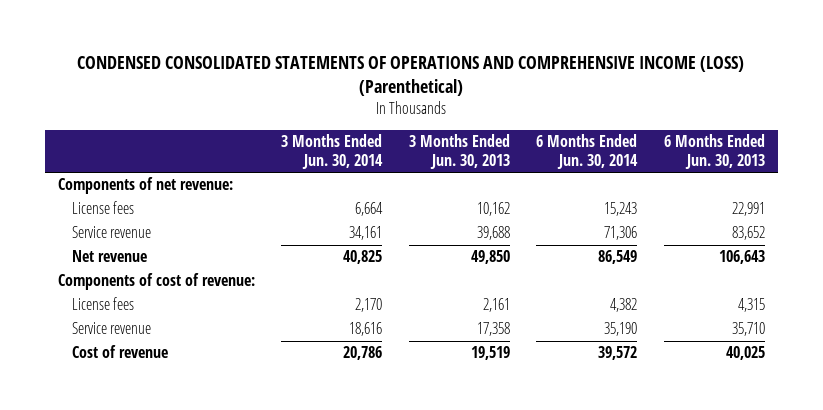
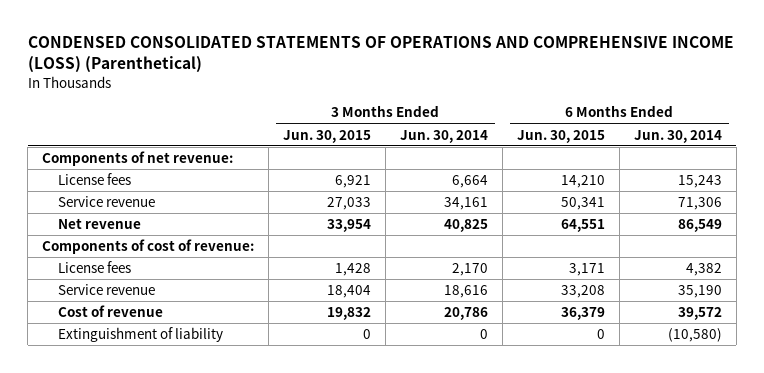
- | 3 Months Ended Jun. 30, 2014 | 3 Months Ended Jun. 30, 2013 | 6 Months Ended Jun. 30, 2014 | 6 Months Ended Jun. 30, 2013
+ | 3 Months Ended Jun. 30, 2015 | 3 Months Ended Jun. 30, 2014 | 6 Months Ended Jun. 30, 2015 | 6 Months Ended Jun. 30, 2014
+ Extinguishment of liability | 0 | 0 | 0 | (10,580)

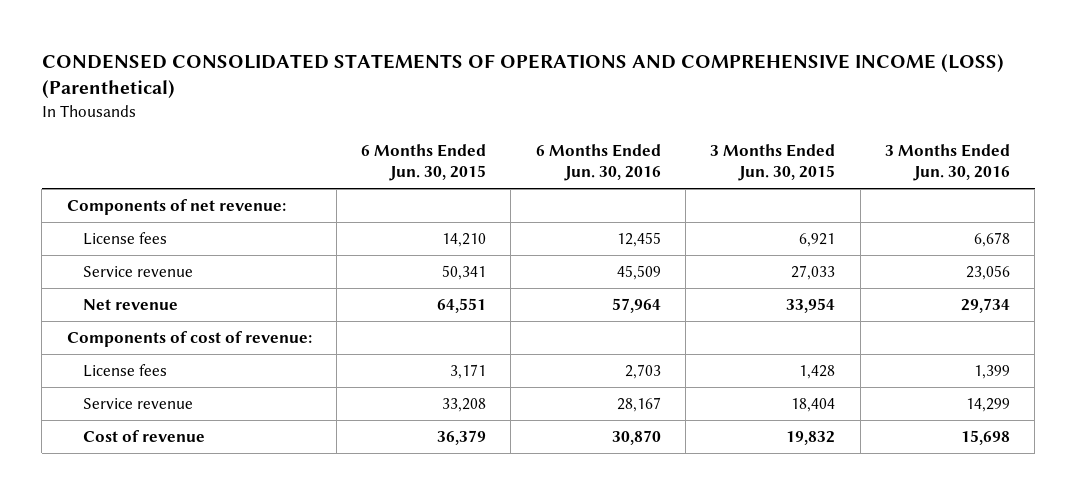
- | 3 Months Ended Jun. 30, 2015 | 3 Months Ended Jun. 30, 2014 | 6 Months Ended Jun. 30, 2015 | 6 Months Ended Jun. 30, 2014
+ | 6 Months Ended Jun. 30, 2015 | 6 Months Ended Jun. 30, 2016 | 3 Months Ended Jun. 30, 2015 | 3 Months Ended Jun. 30, 2016
- Extinguishment of liability | 0 | 0 | 0 | (10,580)

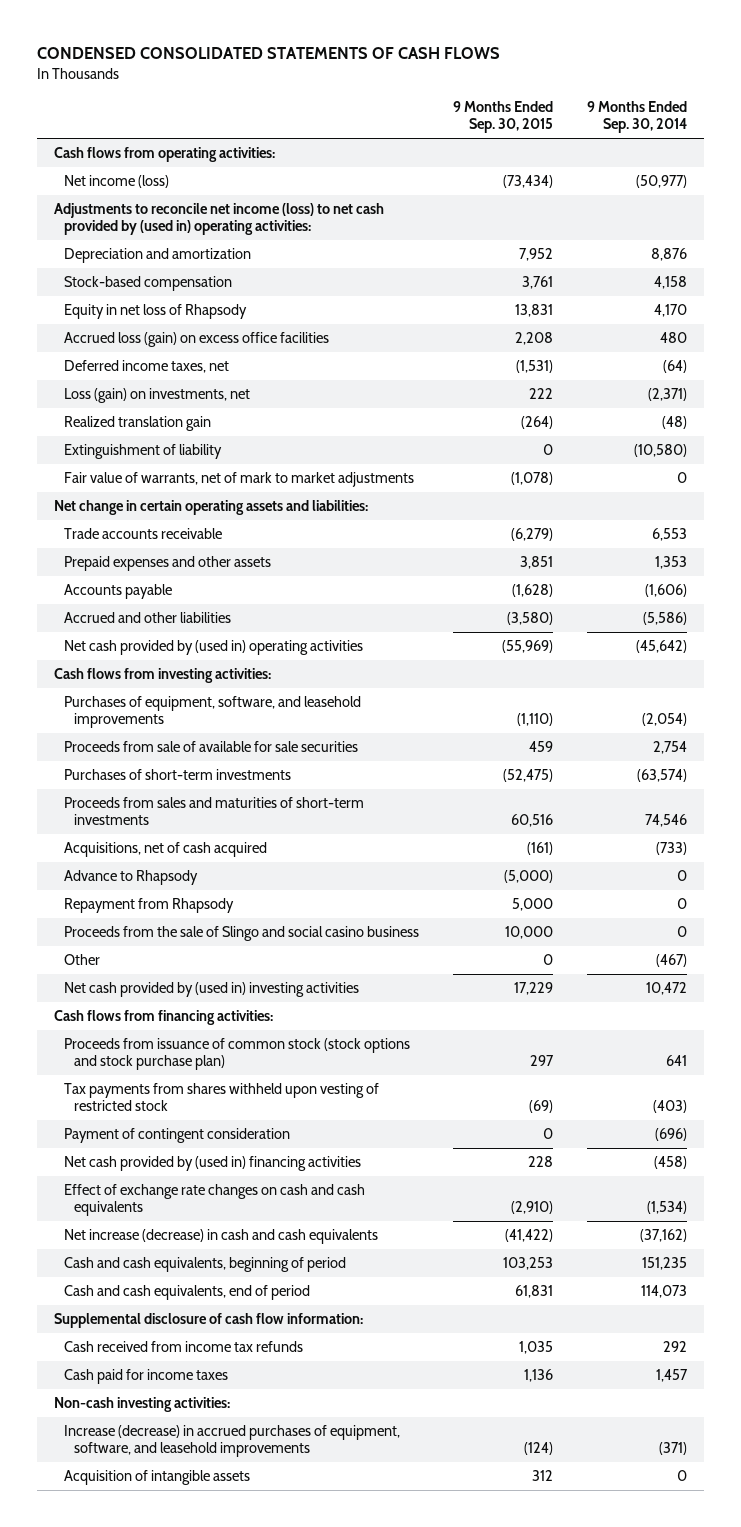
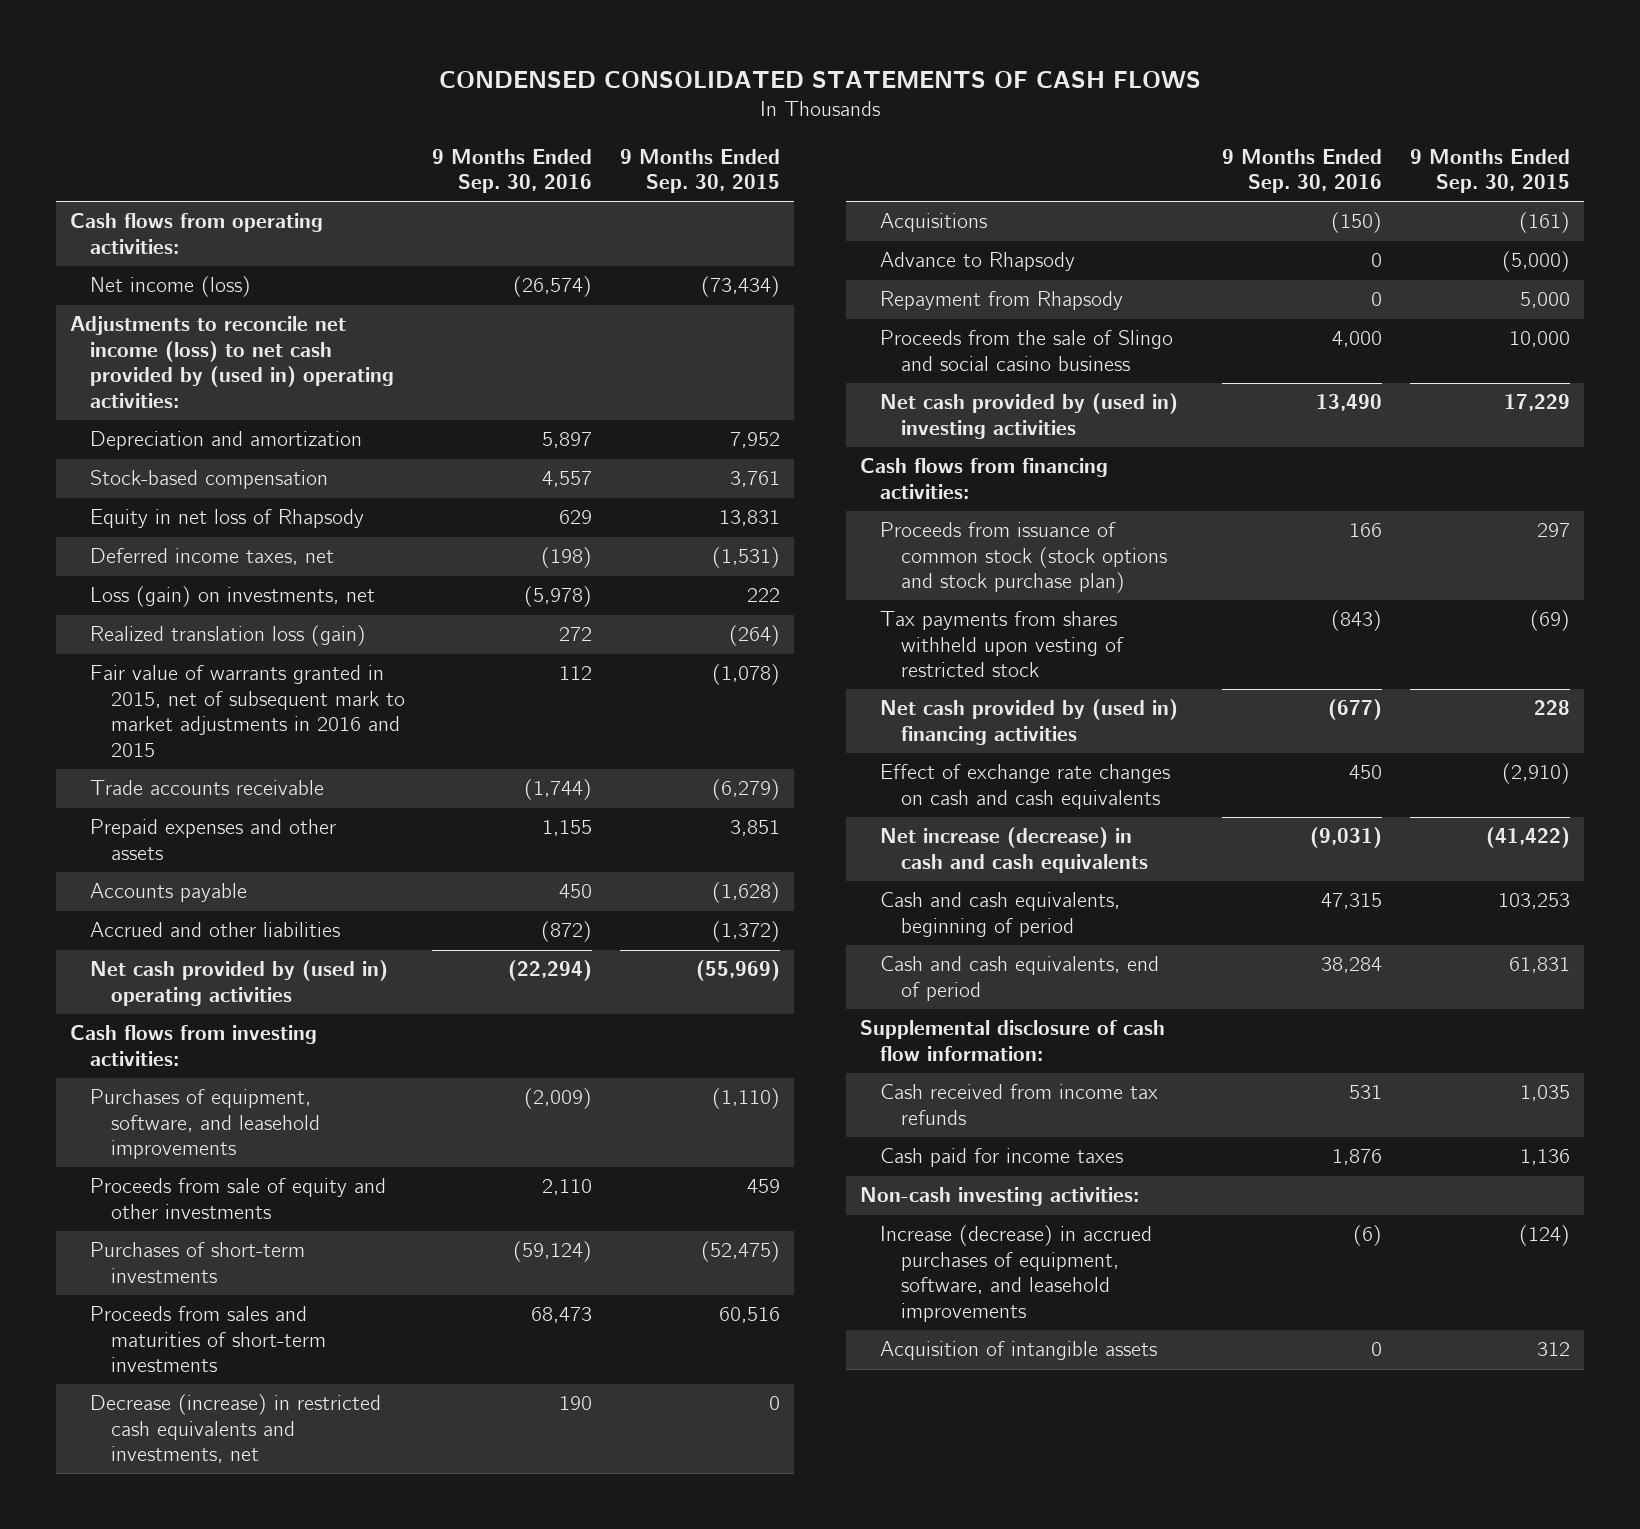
- | 9 Months Ended Sep. 30, 2015 | 9 Months Ended Sep. 30, 2014
+ | 9 Months Ended Sep. 30, 2016 | 9 Months Ended Sep. 30, 2015
- Accrued loss (gain) on excess office facilities | 2,208 | 480
- Realized translation gain | (264) | (48)
- Extinguishment of liability | 0 | (10,580)
- Fair value of warrants, net of mark to market adjustments | (1,078) | 0
- Net change in certain operating assets and liabilities:
+ Realized translation loss (gain) | 272 | (264)
+ Fair value of warrants granted in 2015, net of subsequent mark to market adjustments in 2016 and 2015 | 112 | (1,078)
- Accrued and other liabilities | (3,580) | (5,586)
+ Accrued and other liabilities | (872) | (1,372)
- Proceeds from sale of available for sale securities | 459 | 2,754
+ Proceeds from sale of equity and other investments | 2,110 | 459
- Acquisitions, net of cash acquired | (161) | (733)
+ Decrease (increase) in restricted cash equivalents and investments, net | 190 | 0
+ Acquisitions | (150) | (161)
- Other | 0 | (467)
- Payment of contingent consideration | 0 | (696)

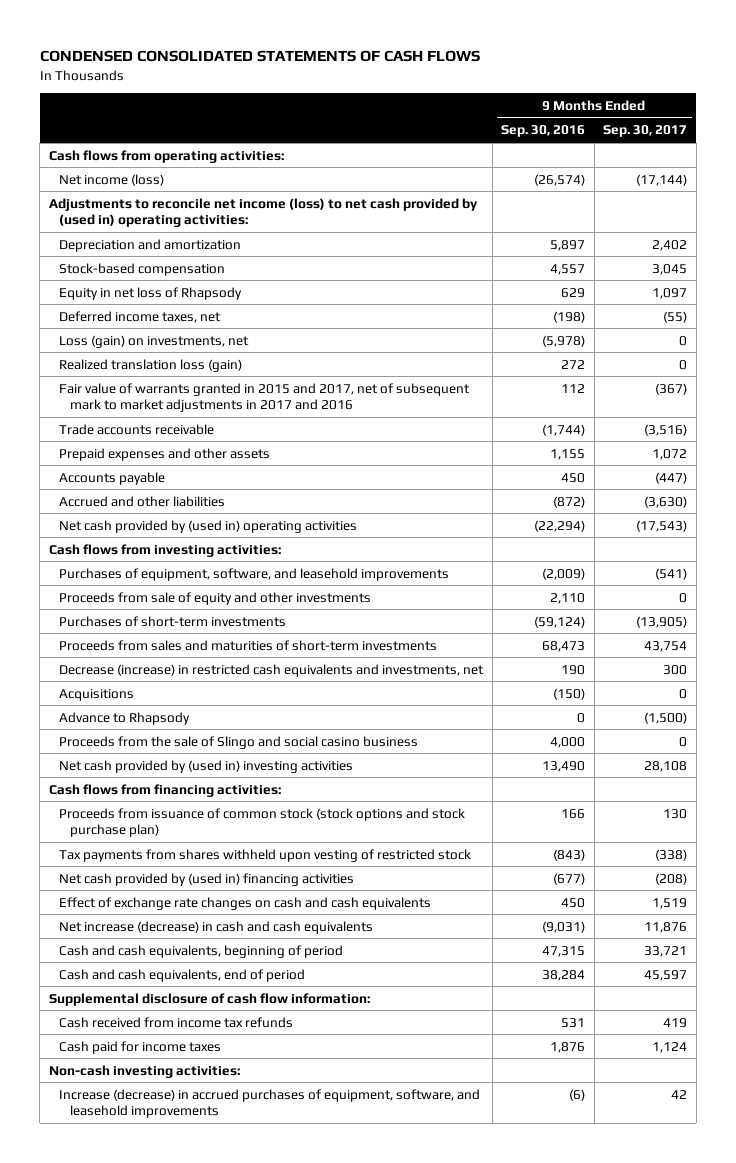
- | 9 Months Ended Sep. 30, 2016 | 9 Months Ended Sep. 30, 2015
+ | 9 Months Ended Sep. 30, 2016 | 9 Months Ended Sep. 30, 2017
- Fair value of warrants granted in 2015, net of subsequent mark to market adjustments in 2016 and 2015 | 112 | (1,078)
+ Fair value of warrants granted in 2015 and 2017, net of subsequent mark to market adjustments in 2017 and 2016 | 112 | (367)
- Repayment from Rhapsody | 0 | 5,000
- Acquisition of intangible assets | 0 | 312

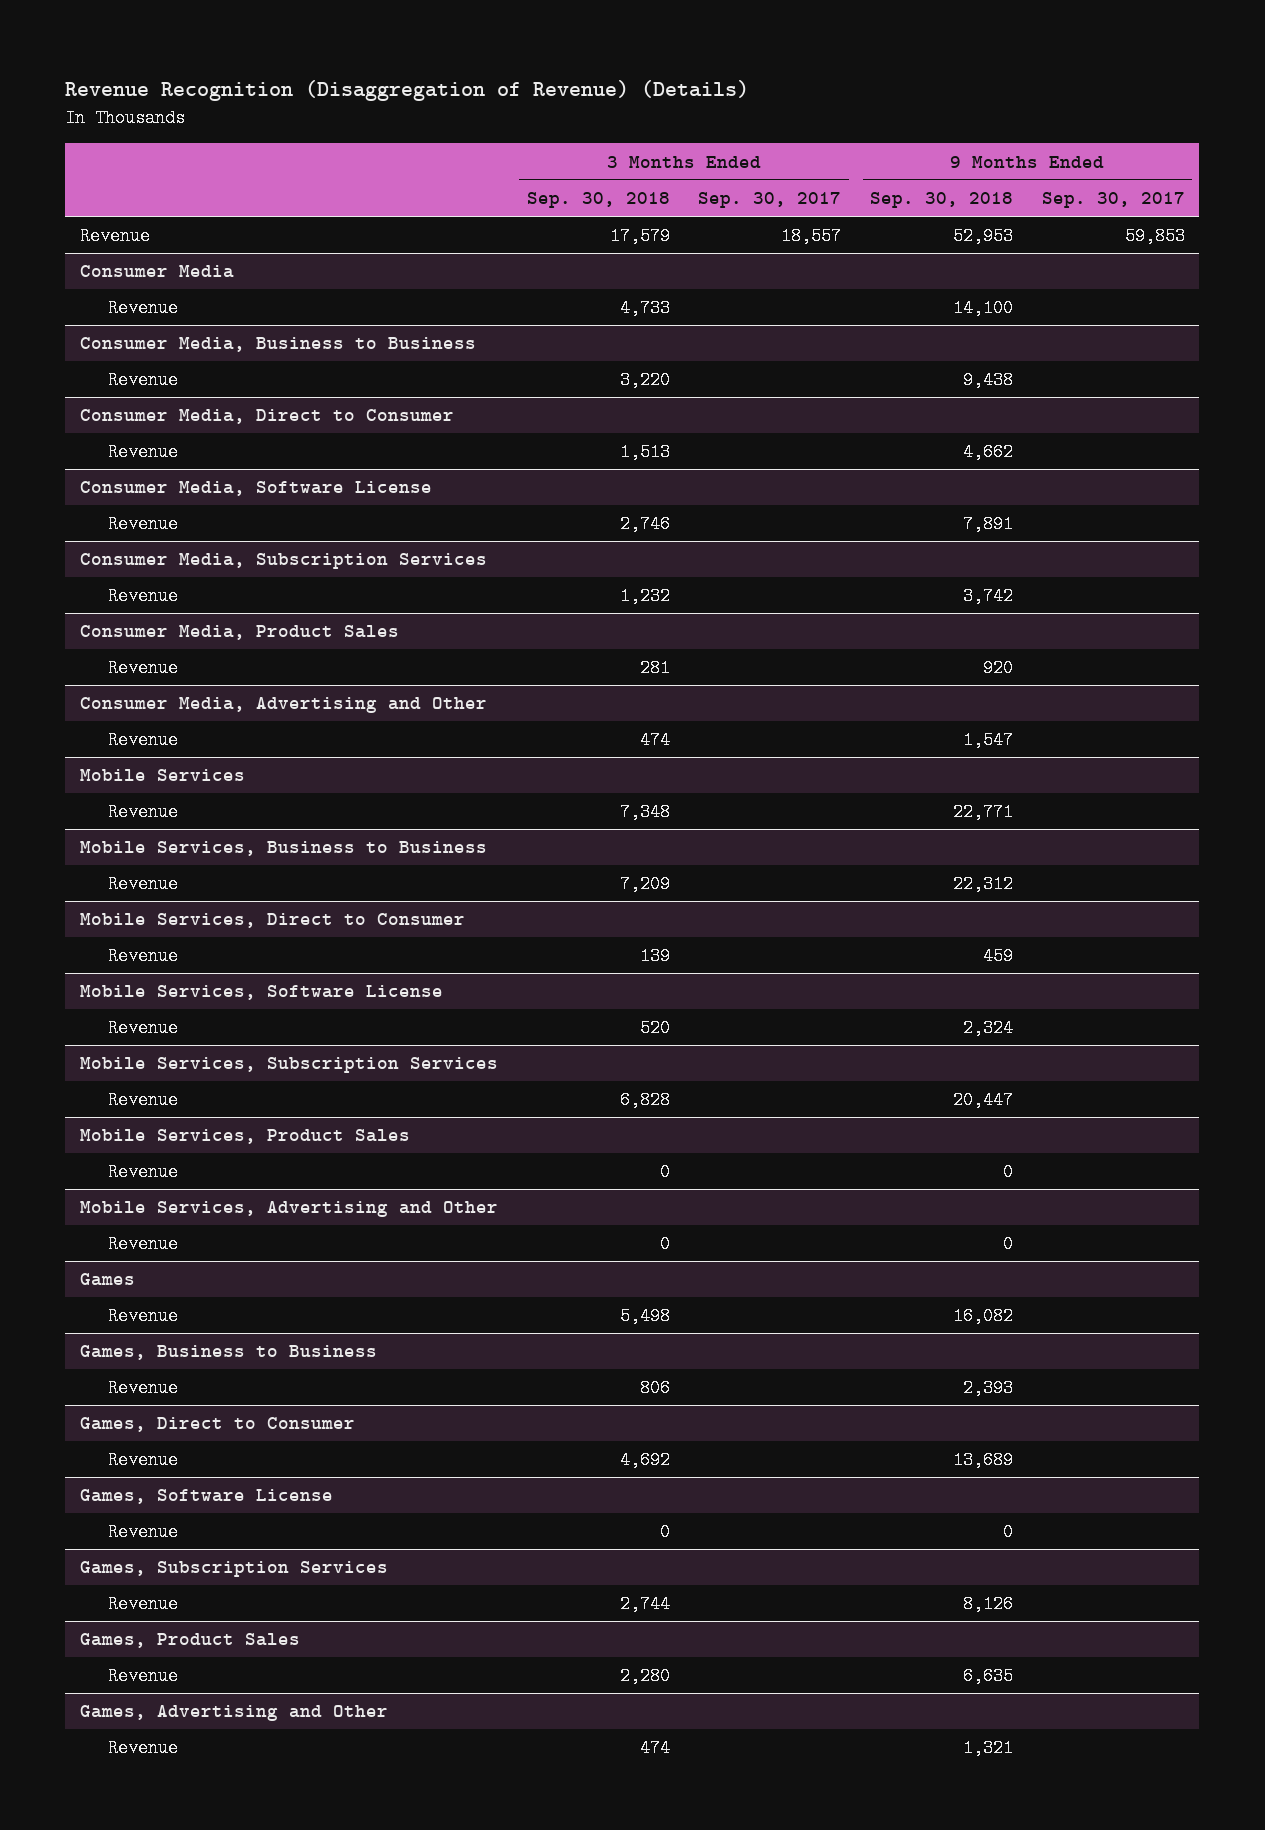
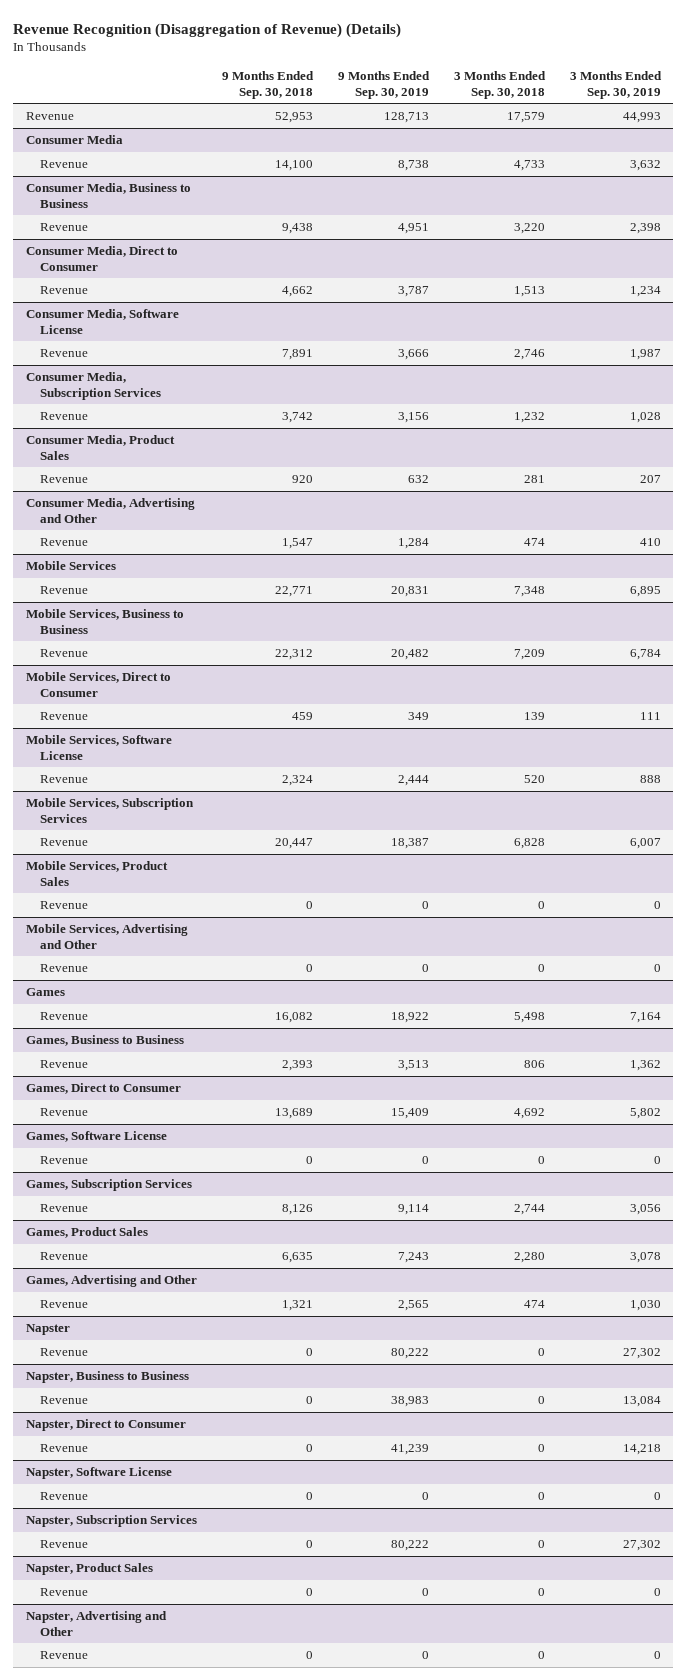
- | 3 Months Ended Sep. 30, 2018 | 3 Months Ended Sep. 30, 2017 | 9 Months Ended Sep. 30, 2018 | 9 Months Ended Sep. 30, 2017
+ | 9 Months Ended Sep. 30, 2018 | 9 Months Ended Sep. 30, 2019 | 3 Months Ended Sep. 30, 2018 | 3 Months Ended Sep. 30, 2019
+ Napster
+ Revenue | 0 | 80,222 | 0 | 27,302
+ Napster, Business to Business
+ Revenue | 0 | 38,983 | 0 | 13,084
+ Napster, Direct to Consumer
+ Revenue | 0 | 41,239 | 0 | 14,218
+ Napster, Software License
+ Revenue | 0 | 0 | 0 | 0
+ Napster, Subscription Services
+ Revenue | 0 | 80,222 | 0 | 27,302
+ Napster, Product Sales
+ Revenue | 0 | 0 | 0 | 0
+ Napster, Advertising and Other
+ Revenue | 0 | 0 | 0 | 0

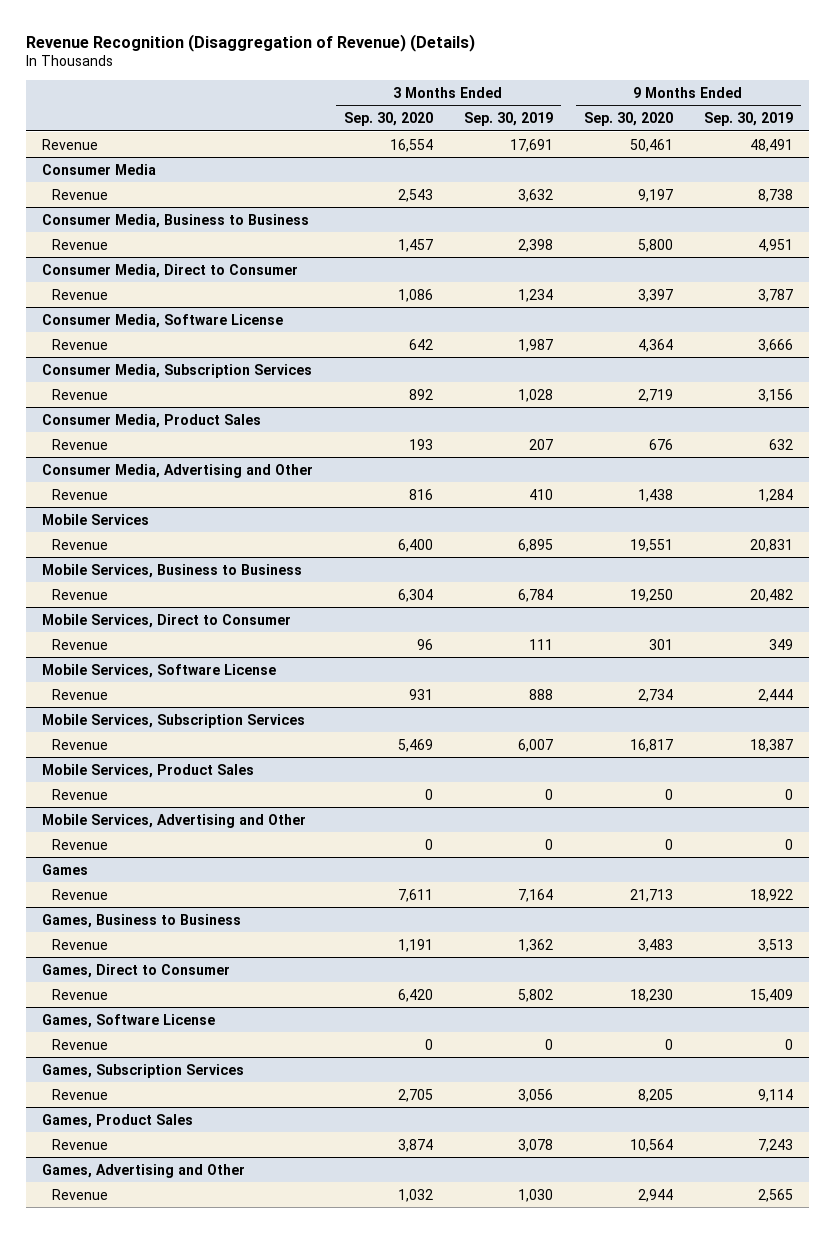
- | 9 Months Ended Sep. 30, 2018 | 9 Months Ended Sep. 30, 2019 | 3 Months Ended Sep. 30, 2018 | 3 Months Ended Sep. 30, 2019
+ | 3 Months Ended Sep. 30, 2020 | 3 Months Ended Sep. 30, 2019 | 9 Months Ended Sep. 30, 2020 | 9 Months Ended Sep. 30, 2019
- Revenue | 52,953 | 128,713 | 17,579 | 44,993
+ Revenue | 16,554 | 17,691 | 50,461 | 48,491
- Napster
- Revenue | 0 | 80,222 | 0 | 27,302
- Napster, Business to Business
- Revenue | 0 | 38,983 | 0 | 13,084
- Napster, Direct to Consumer
- Revenue | 0 | 41,239 | 0 | 14,218
- Napster, Software License
- Revenue | 0 | 0 | 0 | 0
- Napster, Subscription Services
- Revenue | 0 | 80,222 | 0 | 27,302
- Napster, Product Sales
- Revenue | 0 | 0 | 0 | 0
- Napster, Advertising and Other
- Revenue | 0 | 0 | 0 | 0

